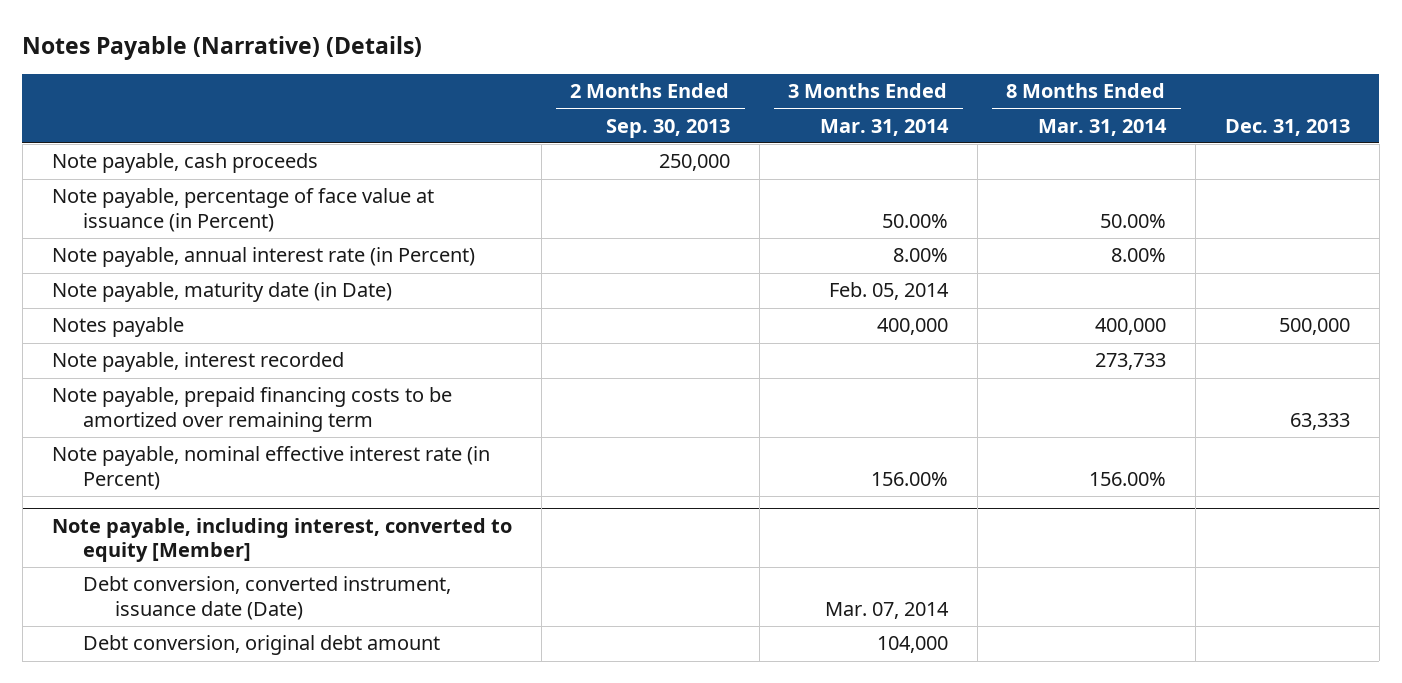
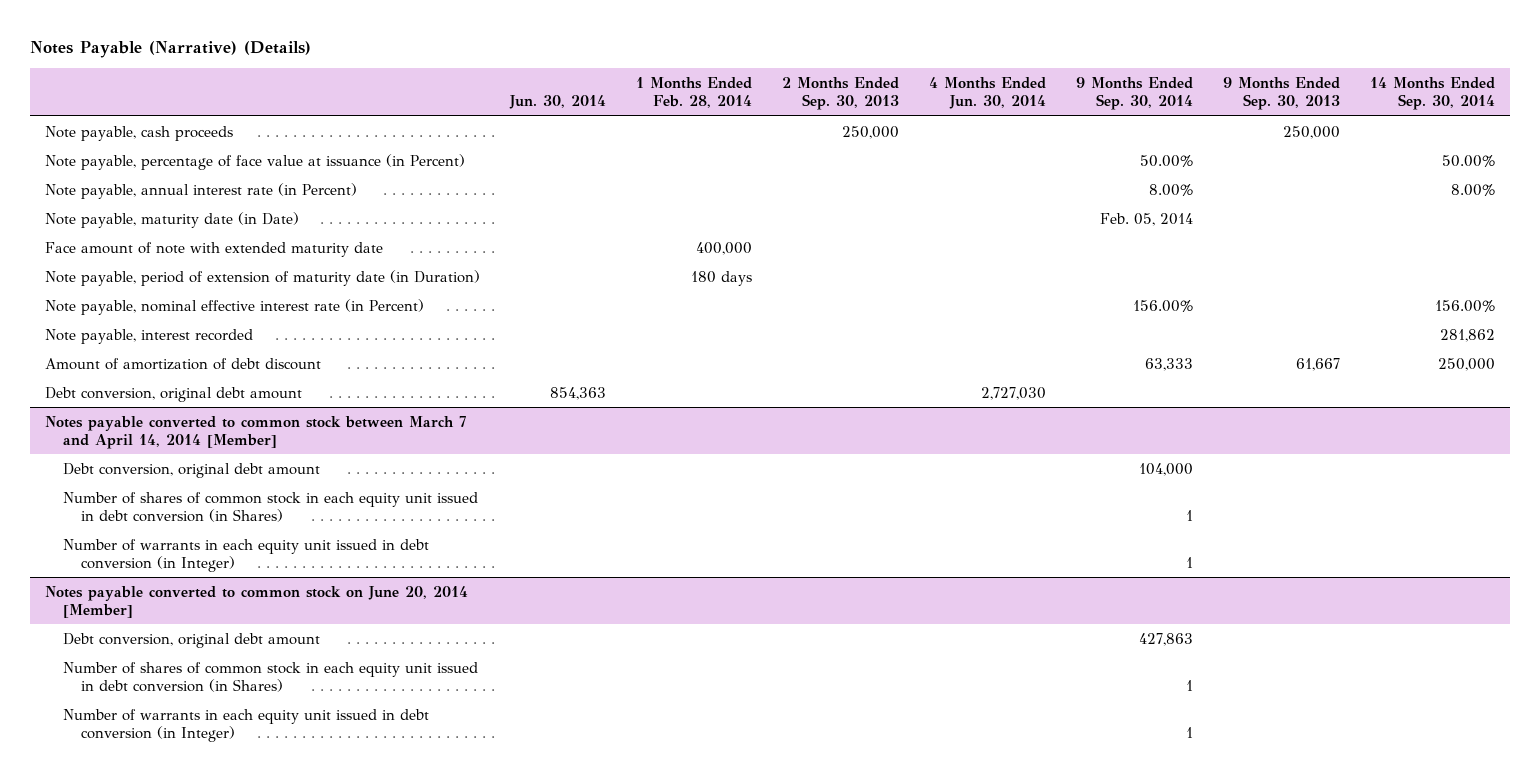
- | 2 Months Ended Sep. 30, 2013 | 3 Months Ended Mar. 31, 2014 | 8 Months Ended Mar. 31, 2014 | Dec. 31, 2013
+ | Jun. 30, 2014 | 1 Months Ended Feb. 28, 2014 | 2 Months Ended Sep. 30, 2013 | 4 Months Ended Jun. 30, 2014 | 9 Months Ended Sep. 30, 2014 | 9 Months Ended Sep. 30, 2013 | 14 Months Ended Sep. 30, 2014
- Notes payable | | 400,000 | 400,000 | 500,000
- Note payable, prepaid financing costs to be amortized over remaining term | | | | 63,333
+ Face amount of note with extended maturity date | | 400,000 | | | | |
+ Note payable, period of extension of maturity date (in Duration) | | 180 days | | | | |
- Note payable, including interest, converted to equity [Member]
- Debt conversion, converted instrument, issuance date (Date) | | Mar. 07, 2014 | |
- Debt conversion, original debt amount | | 104,000 | |
moved down: Note payable, interest recorded | | | | | | | 281,862
+ Amount of amortization of debt discount | | | | | 63,333 | 61,667 | 250,000
+ Debt conversion, original debt amount | 854,363 | | | 2,727,030 | | |
+ Notes payable converted to common stock between March 7 and April 14, 2014 [Member]
+ Debt conversion, original debt amount | | | | | 104,000 | |
+ Number of shares of common stock in each equity unit issued in debt conversion (in Shares) | | | | | 1 | |
+ Number of warrants in each equity unit issued in debt conversion (in Integer) | | | | | 1 | |
+ Notes payable converted to common stock on June 20, 2014 [Member]
+ Debt conversion, original debt amount | | | | | 427,863 | |
+ Number of shares of common stock in each equity unit issued in debt conversion (in Shares) | | | | | 1 | |
+ Number of warrants in each equity unit issued in debt conversion (in Integer) | | | | | 1 | |

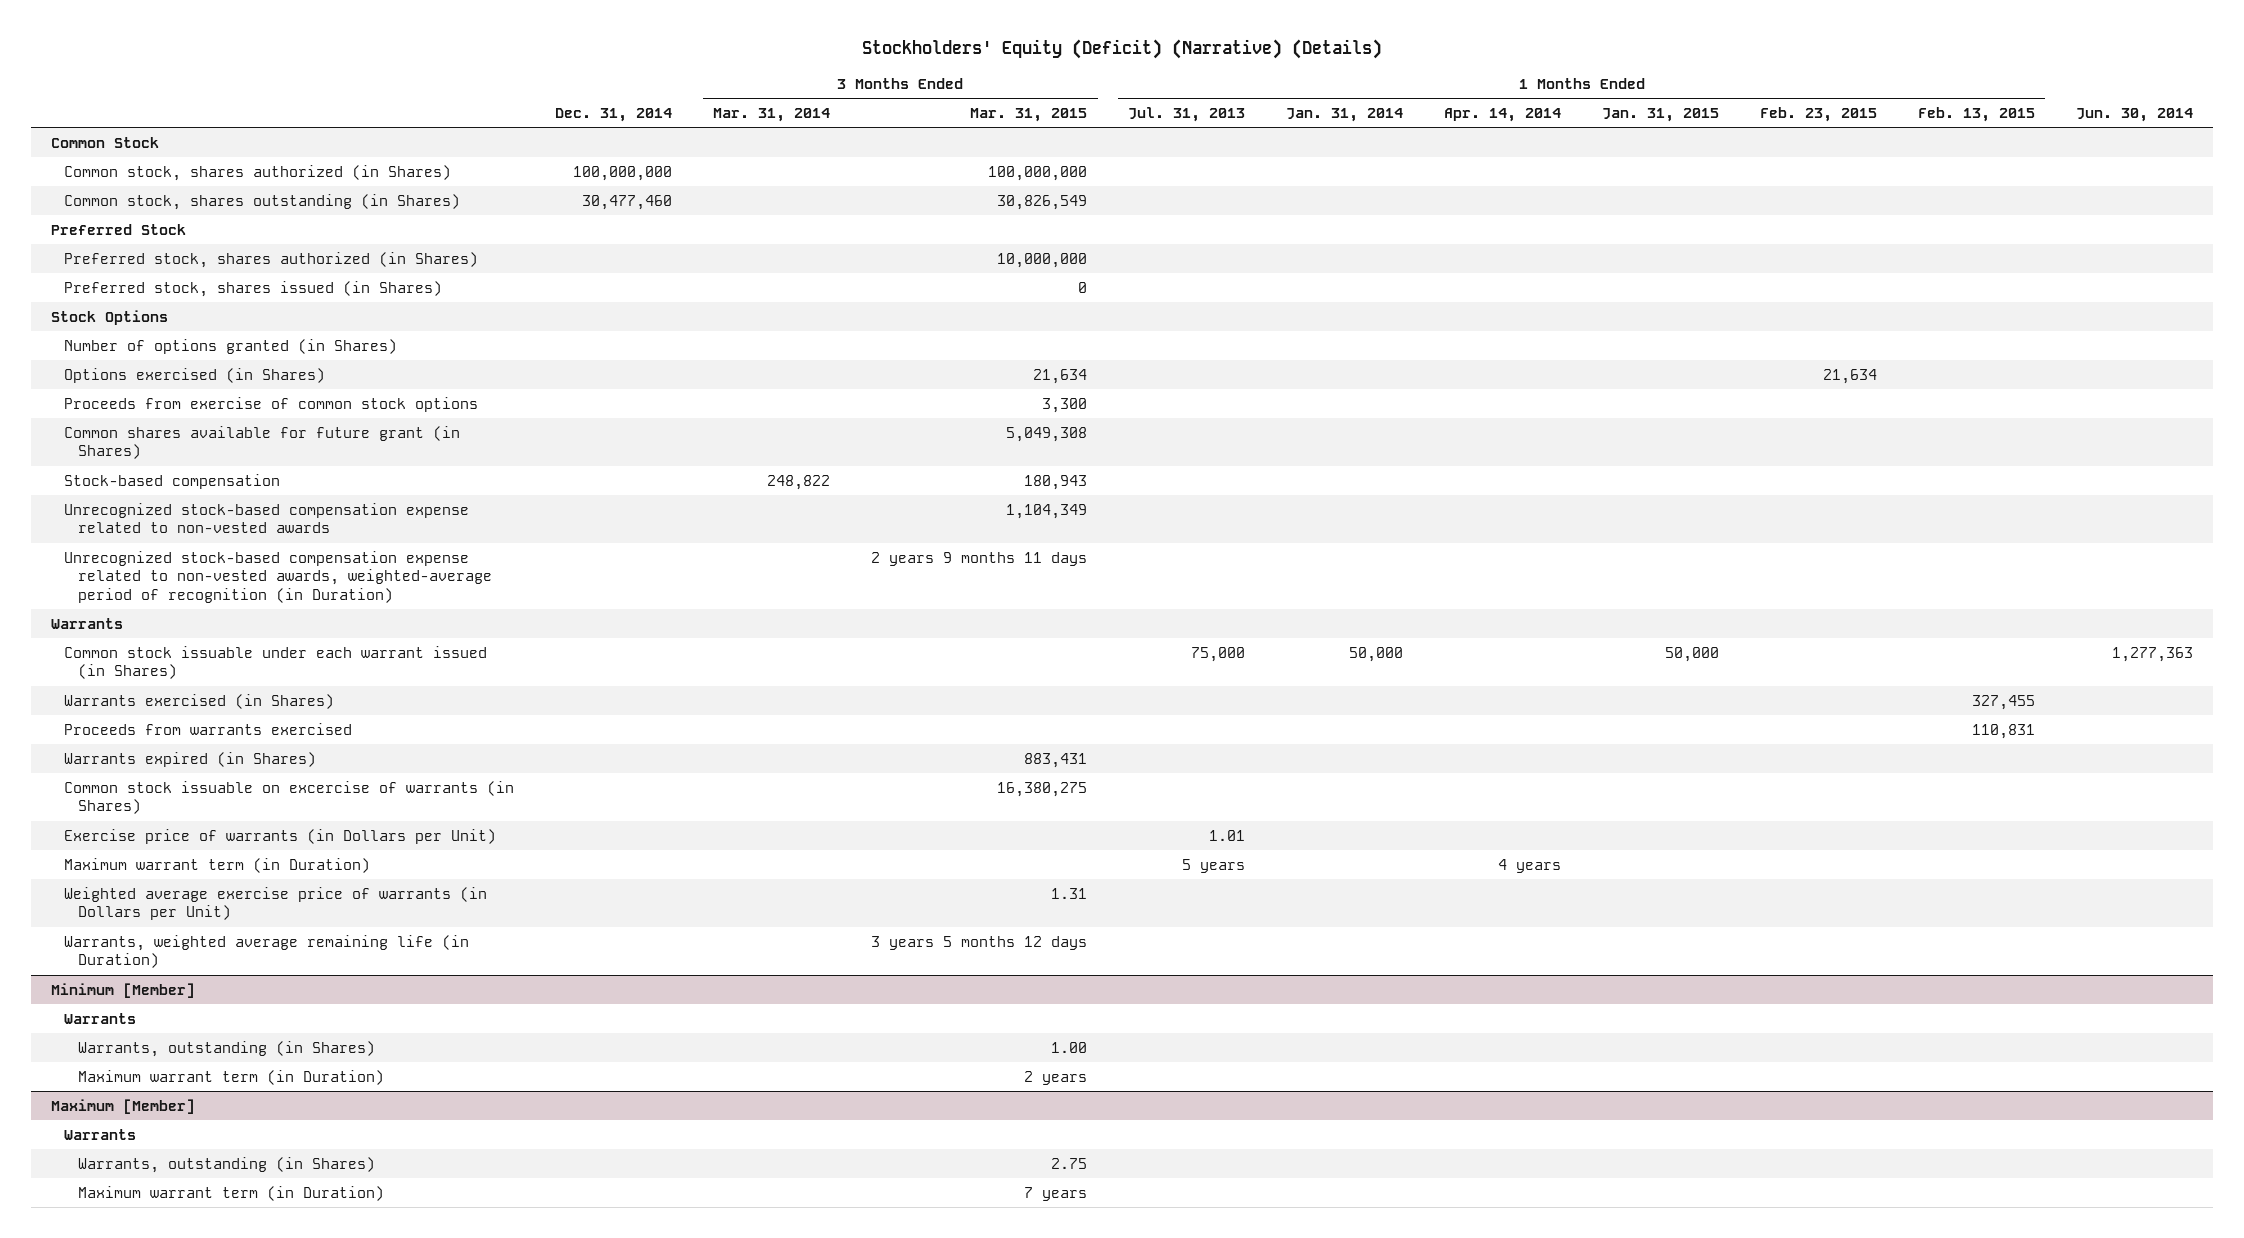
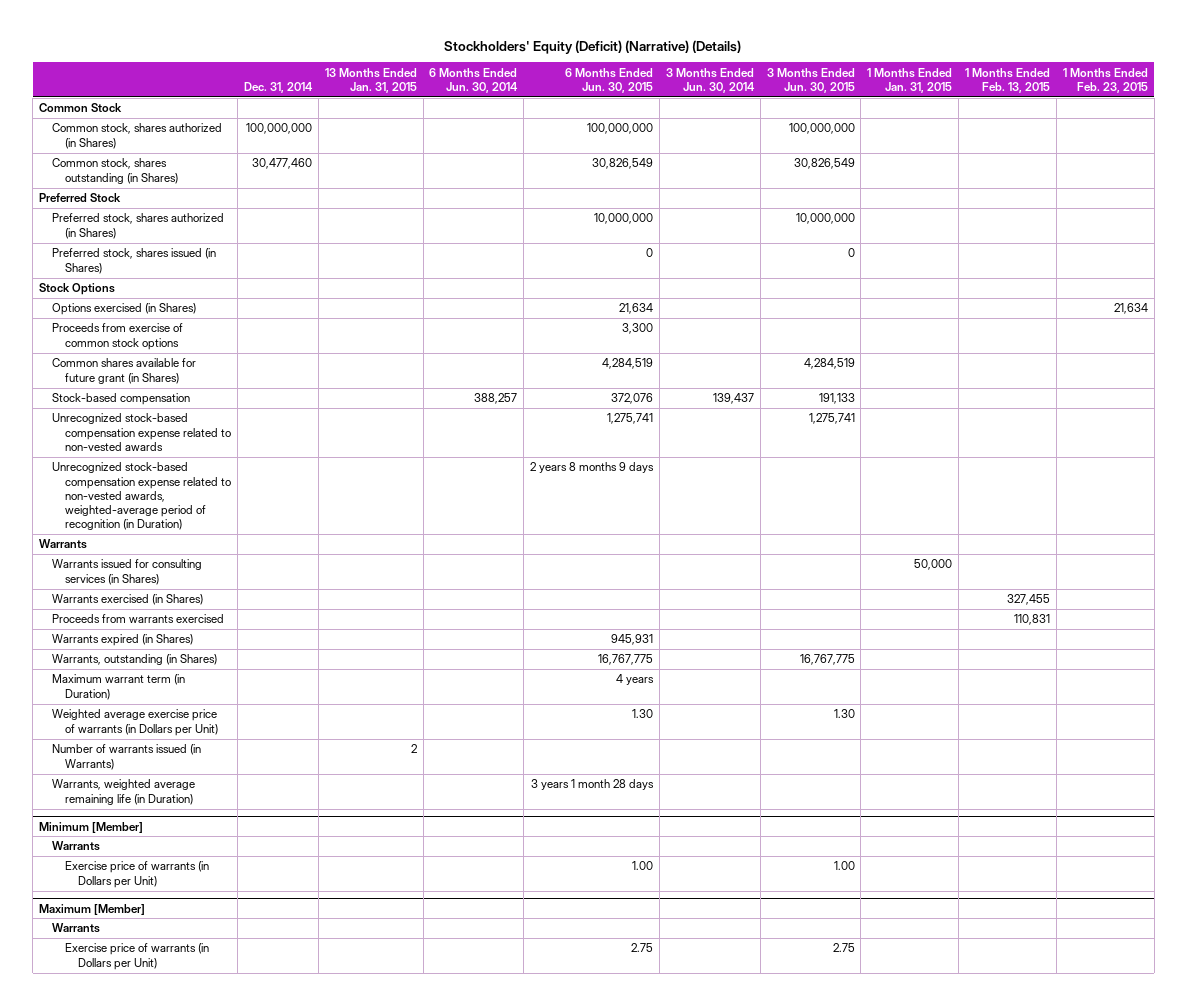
- | Dec. 31, 2014 | 3 Months Ended Mar. 31, 2014 | 3 Months Ended Mar. 31, 2015 | 1 Months Ended Jul. 31, 2013 | 1 Months Ended Jan. 31, 2014 | 1 Months Ended Apr. 14, 2014 | 1 Months Ended Jan. 31, 2015 | 1 Months Ended Feb. 23, 2015 | 1 Months Ended Feb. 13, 2015 | Jun. 30, 2014
+ | Dec. 31, 2014 | 13 Months Ended Jan. 31, 2015 | 6 Months Ended Jun. 30, 2014 | 6 Months Ended Jun. 30, 2015 | 3 Months Ended Jun. 30, 2014 | 3 Months Ended Jun. 30, 2015 | 1 Months Ended Jan. 31, 2015 | 1 Months Ended Feb. 13, 2015 | 1 Months Ended Feb. 23, 2015
- Number of options granted (in Shares)
- Common stock issuable under each warrant issued (in Shares) | | | | 75,000 | 50,000 | | 50,000 | | | 1,277,363
+ Warrants issued for consulting services (in Shares) | | | | | | | 50,000 | |
- Common stock issuable on excercise of warrants (in Shares) | | | 16,380,275 | | | | | | |
- Exercise price of warrants (in Dollars per Unit) | | | | 1.01 | | | | | |
+ Warrants, outstanding (in Shares) | | | | 16,767,775 | | 16,767,775 | | |
+ Number of warrants issued (in Warrants) | | 2 | | | | | | |
@ Minimum [Member]
- Warrants, outstanding (in Shares) | | | 1.00 | | | | | | |
- Maximum warrant term (in Duration) | | | 2 years | | | | | | |
+ Exercise price of warrants (in Dollars per Unit) | | | | 1.00 | | 1.00 | | |
@ Maximum [Member]
- Warrants, outstanding (in Shares) | | | 2.75 | | | | | | |
- Maximum warrant term (in Duration) | | | 7 years | | | | | | |
+ Exercise price of warrants (in Dollars per Unit) | | | | 2.75 | | 2.75 | | |

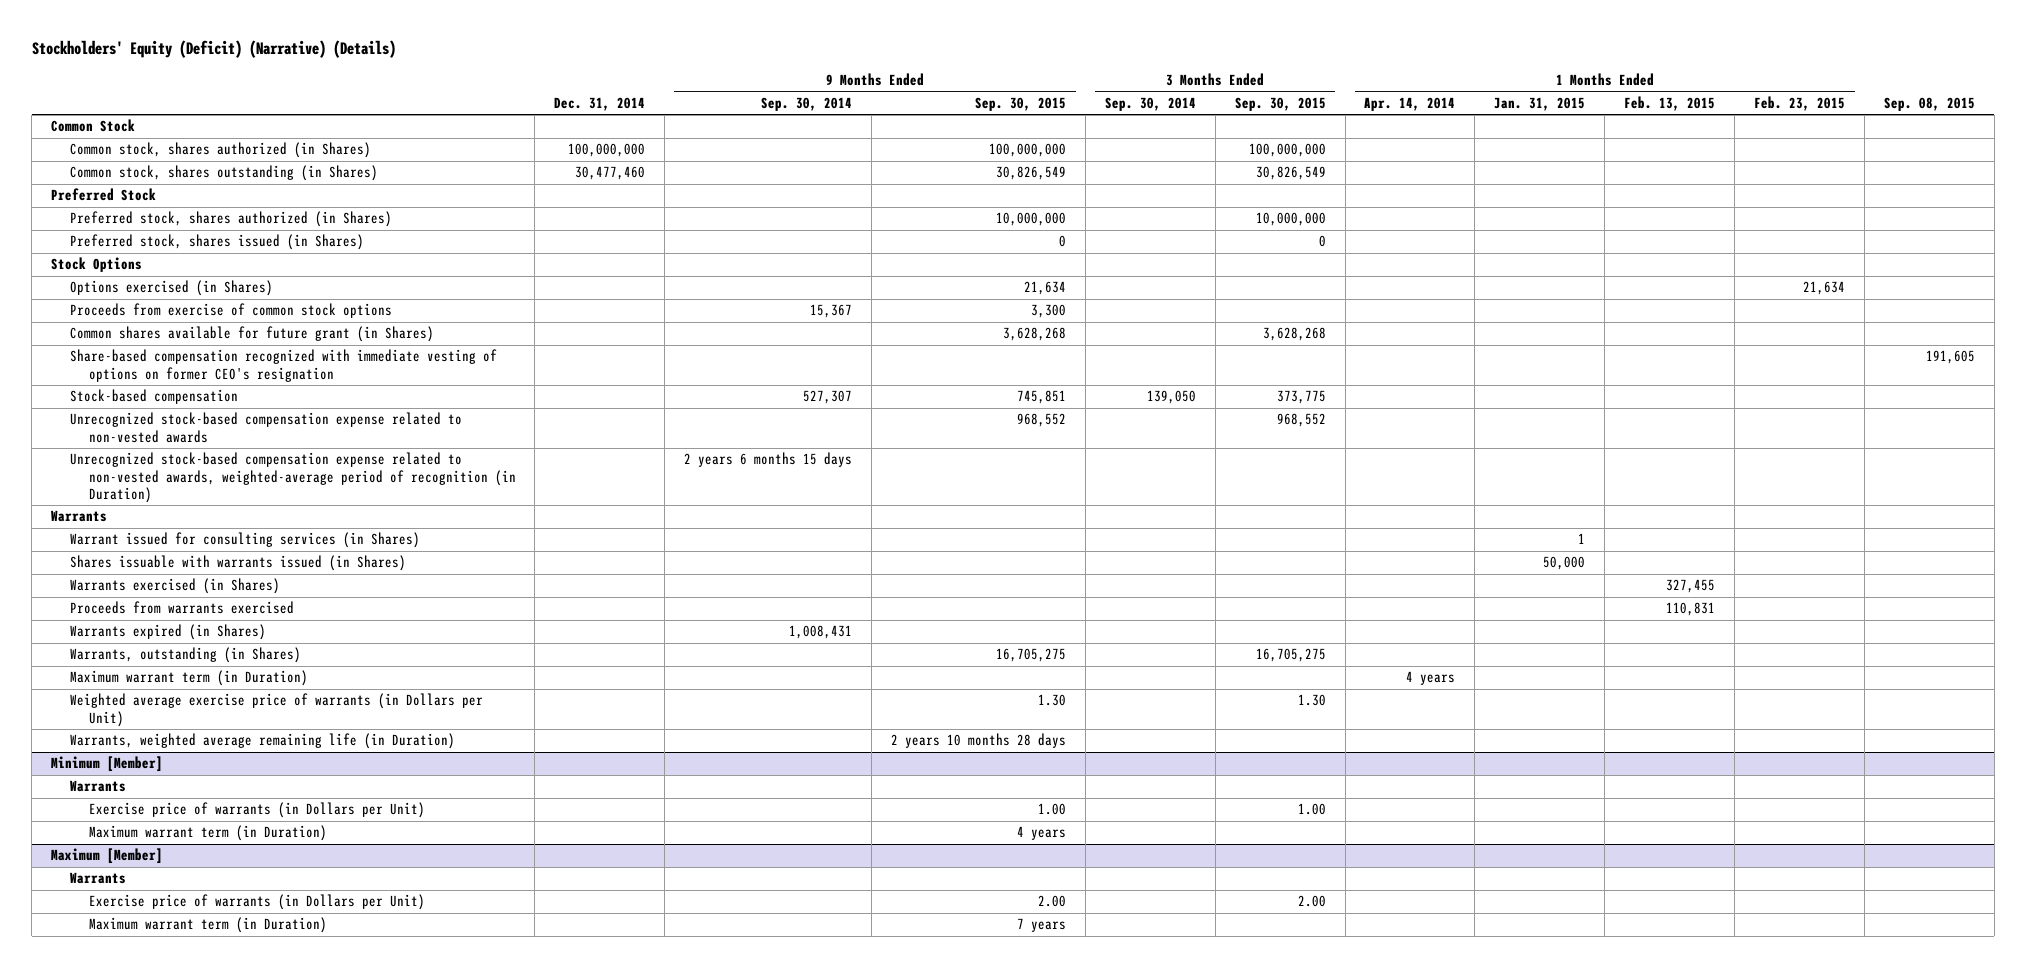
- | Dec. 31, 2014 | 13 Months Ended Jan. 31, 2015 | 6 Months Ended Jun. 30, 2014 | 6 Months Ended Jun. 30, 2015 | 3 Months Ended Jun. 30, 2014 | 3 Months Ended Jun. 30, 2015 | 1 Months Ended Jan. 31, 2015 | 1 Months Ended Feb. 13, 2015 | 1 Months Ended Feb. 23, 2015
+ | Dec. 31, 2014 | 9 Months Ended Sep. 30, 2014 | 9 Months Ended Sep. 30, 2015 | 3 Months Ended Sep. 30, 2014 | 3 Months Ended Sep. 30, 2015 | 1 Months Ended Apr. 14, 2014 | 1 Months Ended Jan. 31, 2015 | 1 Months Ended Feb. 13, 2015 | 1 Months Ended Feb. 23, 2015 | Sep. 08, 2015
+ Share-based compensation recognized with immediate vesting of options on former CEO's resignation | | | | | | | | | | 191,605
- Warrants issued for consulting services (in Shares) | | | | | | | 50,000 | |
+ Warrant issued for consulting services (in Shares) | | | | | | | 1 | | |
+ Shares issuable with warrants issued (in Shares) | | | | | | | 50,000 | | |
- Number of warrants issued (in Warrants) | | 2 | | | | | | |
@ Minimum [Member]
+ Maximum warrant term (in Duration) | | | 4 years | | | | | | |
@ Maximum [Member]
+ Maximum warrant term (in Duration) | | | 7 years | | | | | | |

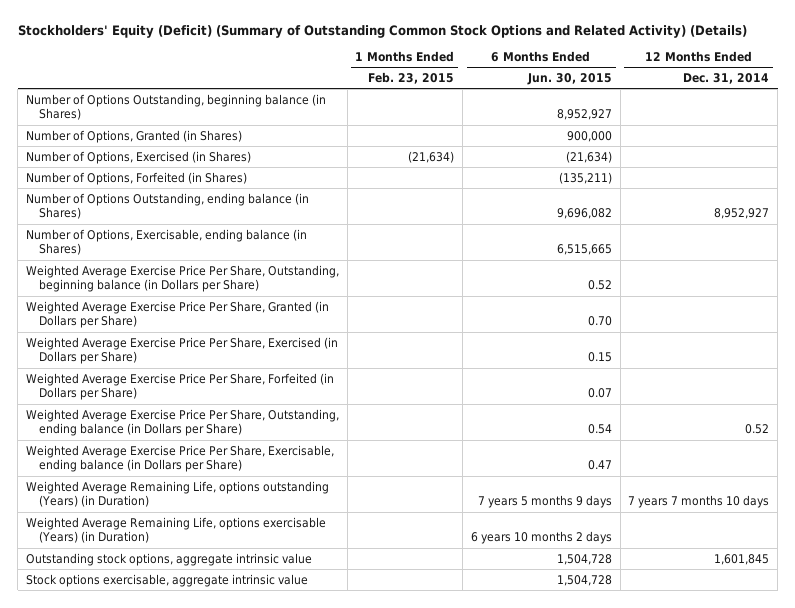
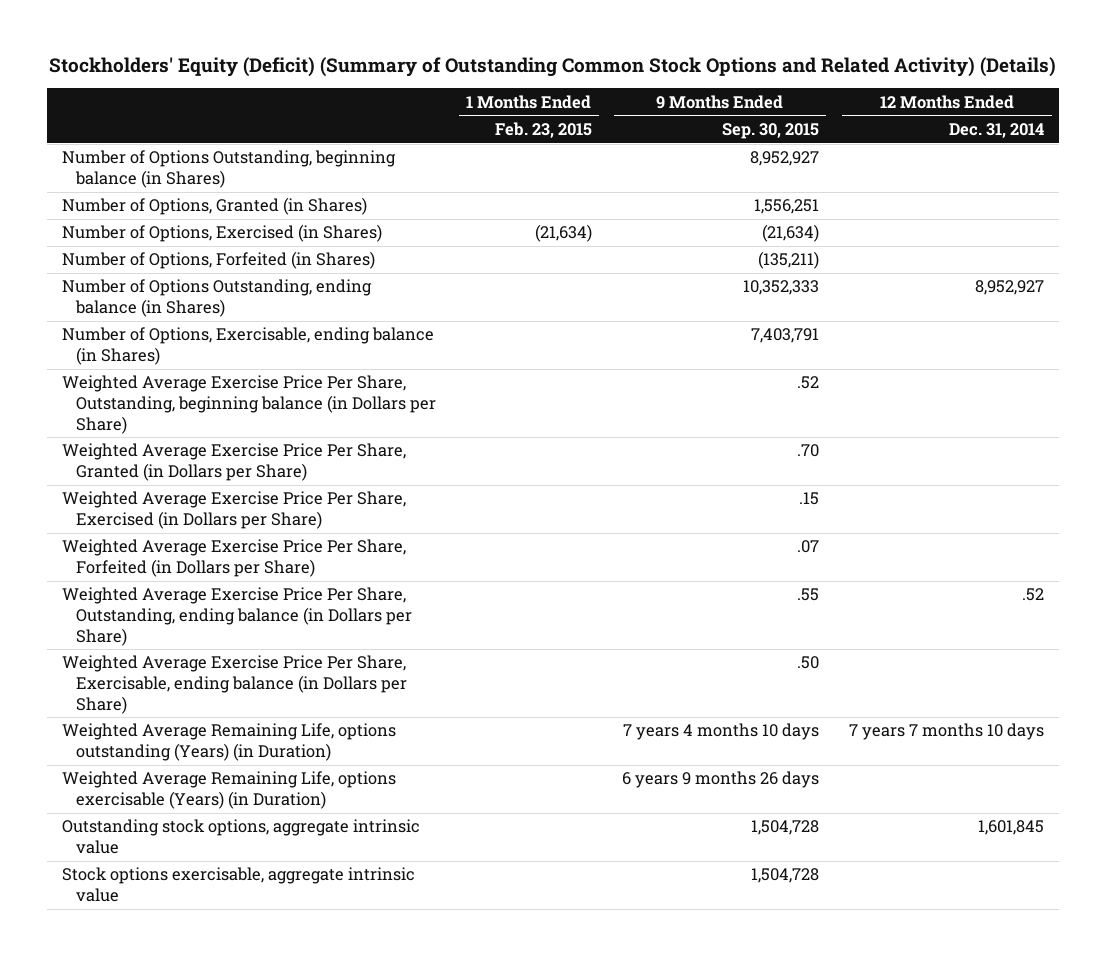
- | 1 Months Ended Feb. 23, 2015 | 6 Months Ended Jun. 30, 2015 | 12 Months Ended Dec. 31, 2014
+ | 1 Months Ended Feb. 23, 2015 | 9 Months Ended Sep. 30, 2015 | 12 Months Ended Dec. 31, 2014
- Weighted Average Exercise Price Per Share, Outstanding, ending balance (in Dollars per Share) | | 0.54 | 0.52
+ Weighted Average Exercise Price Per Share, Outstanding, ending balance (in Dollars per Share) | | .55 | .52

